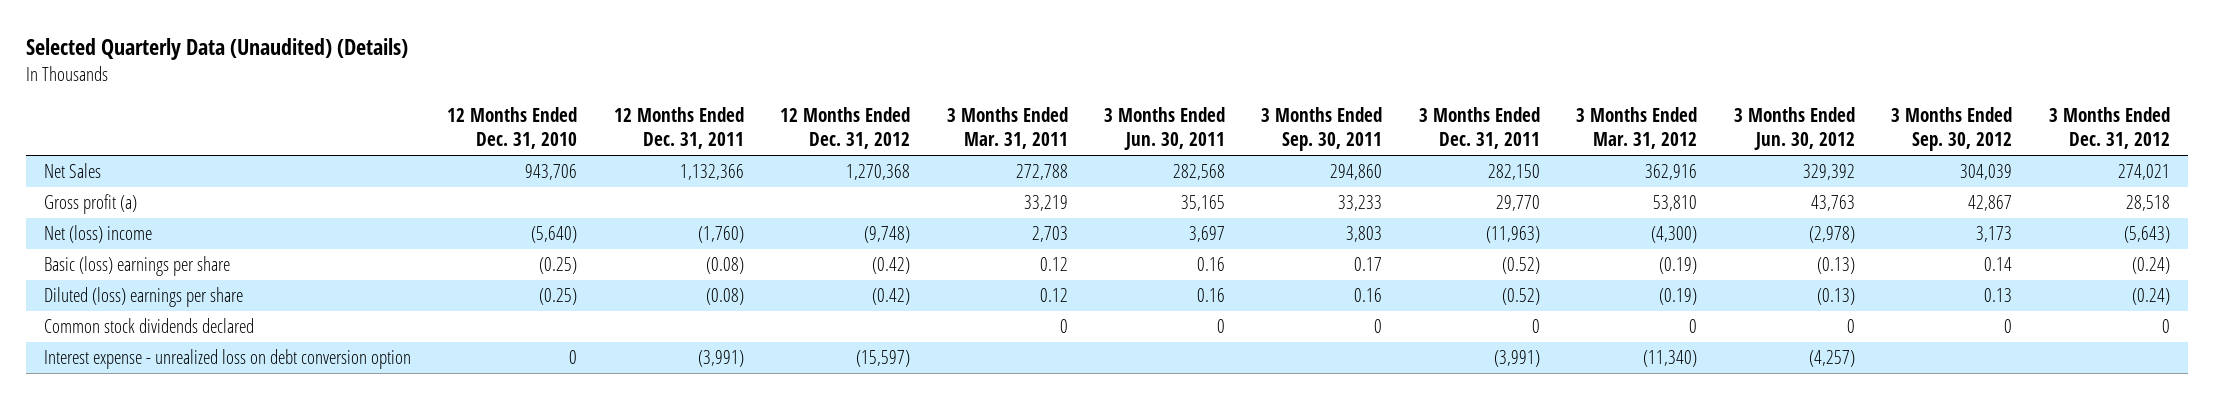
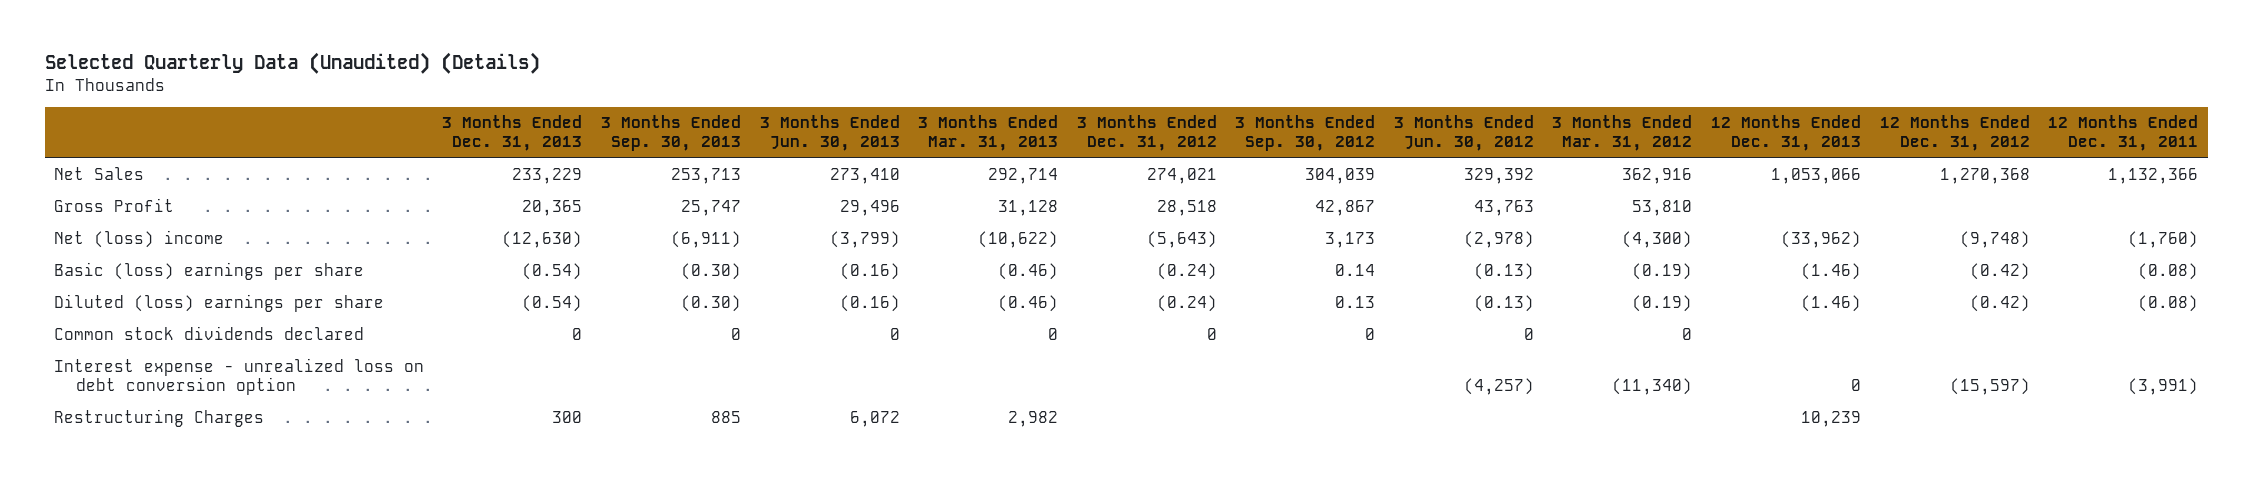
- | 12 Months Ended Dec. 31, 2010 | 12 Months Ended Dec. 31, 2011 | 12 Months Ended Dec. 31, 2012 | 3 Months Ended Mar. 31, 2011 | 3 Months Ended Jun. 30, 2011 | 3 Months Ended Sep. 30, 2011 | 3 Months Ended Dec. 31, 2011 | 3 Months Ended Mar. 31, 2012 | 3 Months Ended Jun. 30, 2012 | 3 Months Ended Sep. 30, 2012 | 3 Months Ended Dec. 31, 2012
+ | 3 Months Ended Dec. 31, 2013 | 3 Months Ended Sep. 30, 2013 | 3 Months Ended Jun. 30, 2013 | 3 Months Ended Mar. 31, 2013 | 3 Months Ended Dec. 31, 2012 | 3 Months Ended Sep. 30, 2012 | 3 Months Ended Jun. 30, 2012 | 3 Months Ended Mar. 31, 2012 | 12 Months Ended Dec. 31, 2013 | 12 Months Ended Dec. 31, 2012 | 12 Months Ended Dec. 31, 2011
- Gross profit (a) | | | | 33,219 | 35,165 | 33,233 | 29,770 | 53,810 | 43,763 | 42,867 | 28,518
+ Gross Profit | 20,365 | 25,747 | 29,496 | 31,128 | 28,518 | 42,867 | 43,763 | 53,810 | | |
+ Restructuring Charges | 300 | 885 | 6,072 | 2,982 | | | | | 10,239 | |

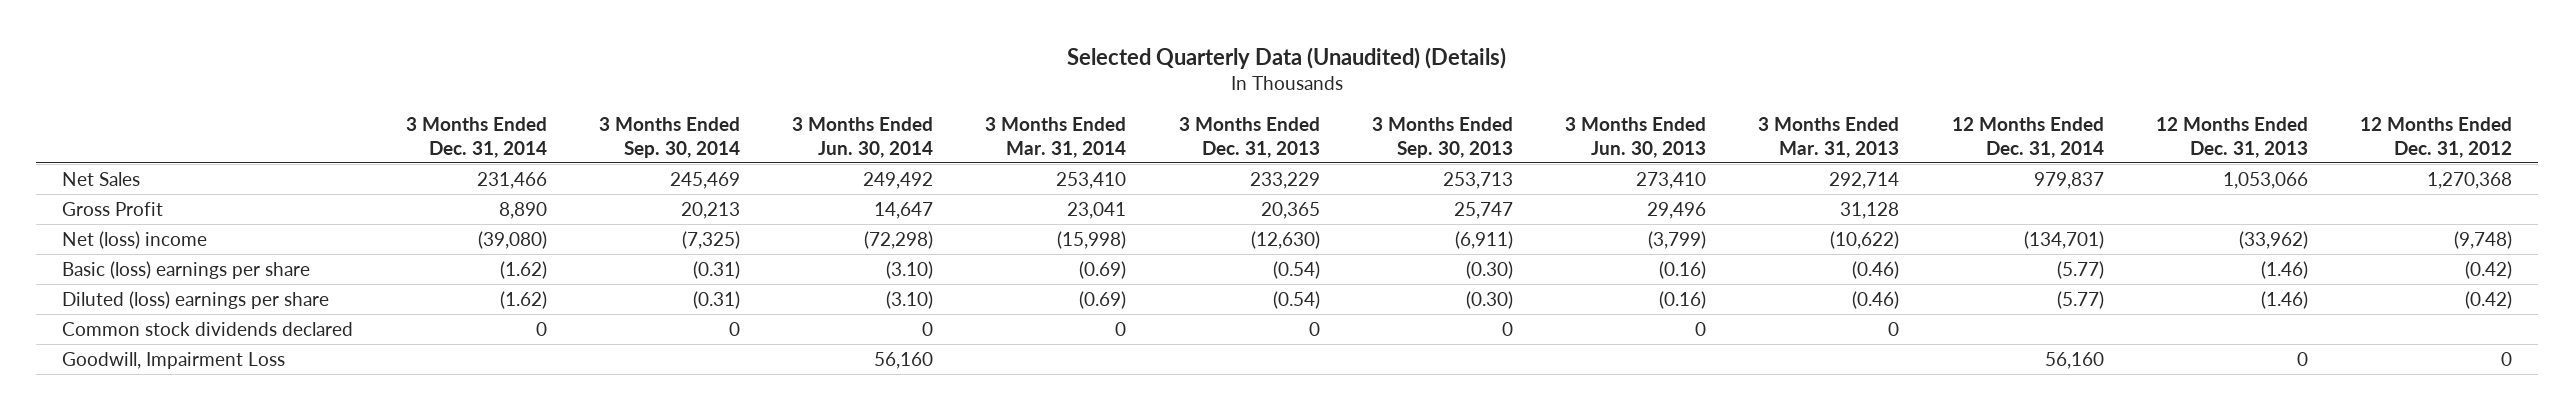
- | 3 Months Ended Dec. 31, 2013 | 3 Months Ended Sep. 30, 2013 | 3 Months Ended Jun. 30, 2013 | 3 Months Ended Mar. 31, 2013 | 3 Months Ended Dec. 31, 2012 | 3 Months Ended Sep. 30, 2012 | 3 Months Ended Jun. 30, 2012 | 3 Months Ended Mar. 31, 2012 | 12 Months Ended Dec. 31, 2013 | 12 Months Ended Dec. 31, 2012 | 12 Months Ended Dec. 31, 2011
+ | 3 Months Ended Dec. 31, 2014 | 3 Months Ended Sep. 30, 2014 | 3 Months Ended Jun. 30, 2014 | 3 Months Ended Mar. 31, 2014 | 3 Months Ended Dec. 31, 2013 | 3 Months Ended Sep. 30, 2013 | 3 Months Ended Jun. 30, 2013 | 3 Months Ended Mar. 31, 2013 | 12 Months Ended Dec. 31, 2014 | 12 Months Ended Dec. 31, 2013 | 12 Months Ended Dec. 31, 2012
- Interest expense - unrealized loss on debt conversion option | | | | | | | (4,257) | (11,340) | 0 | (15,597) | (3,991)
- Restructuring Charges | 300 | 885 | 6,072 | 2,982 | | | | | 10,239 | |
+ Goodwill, Impairment Loss | | | 56,160 | | | | | | 56,160 | 0 | 0

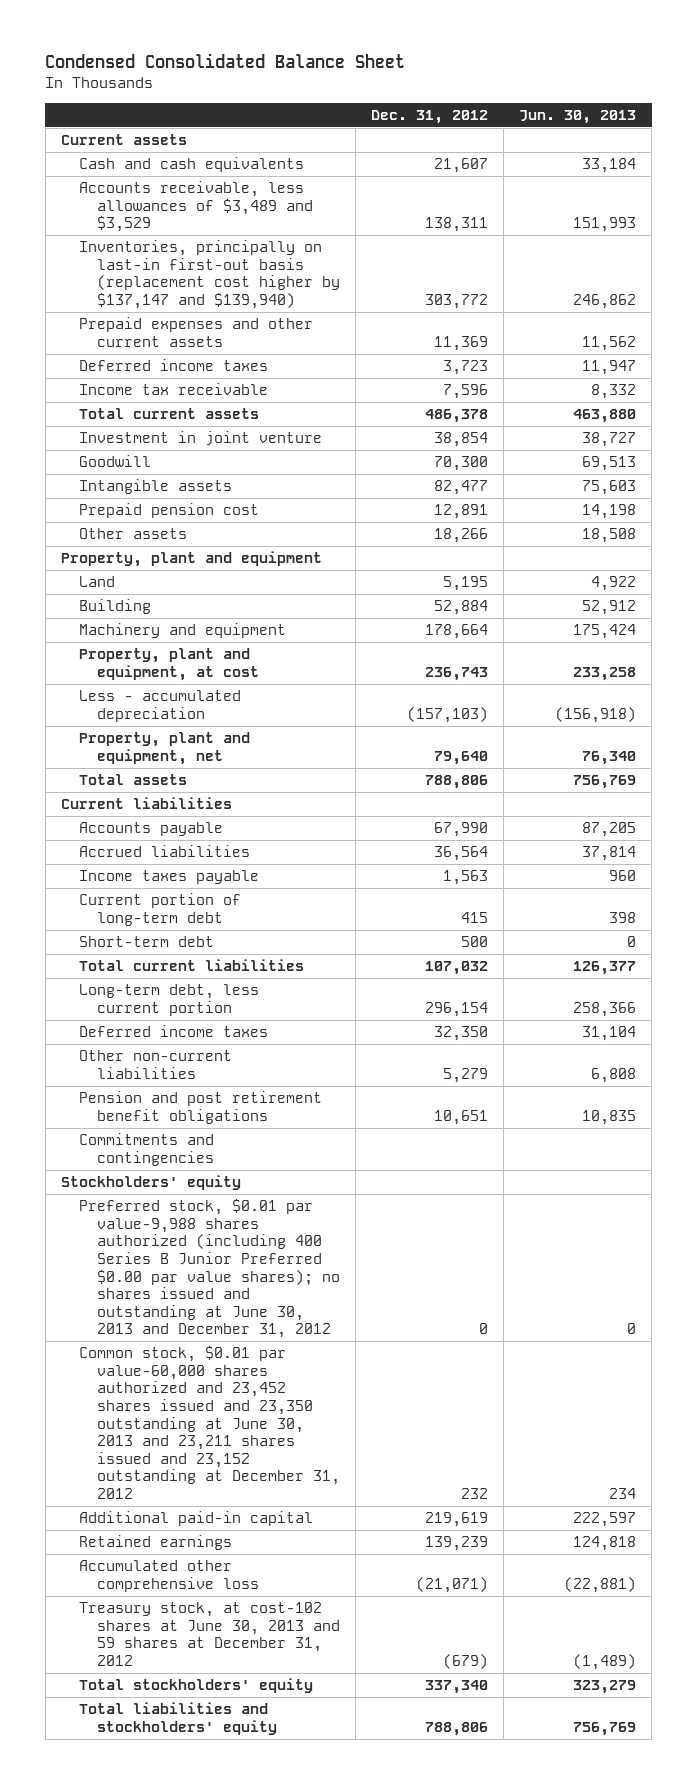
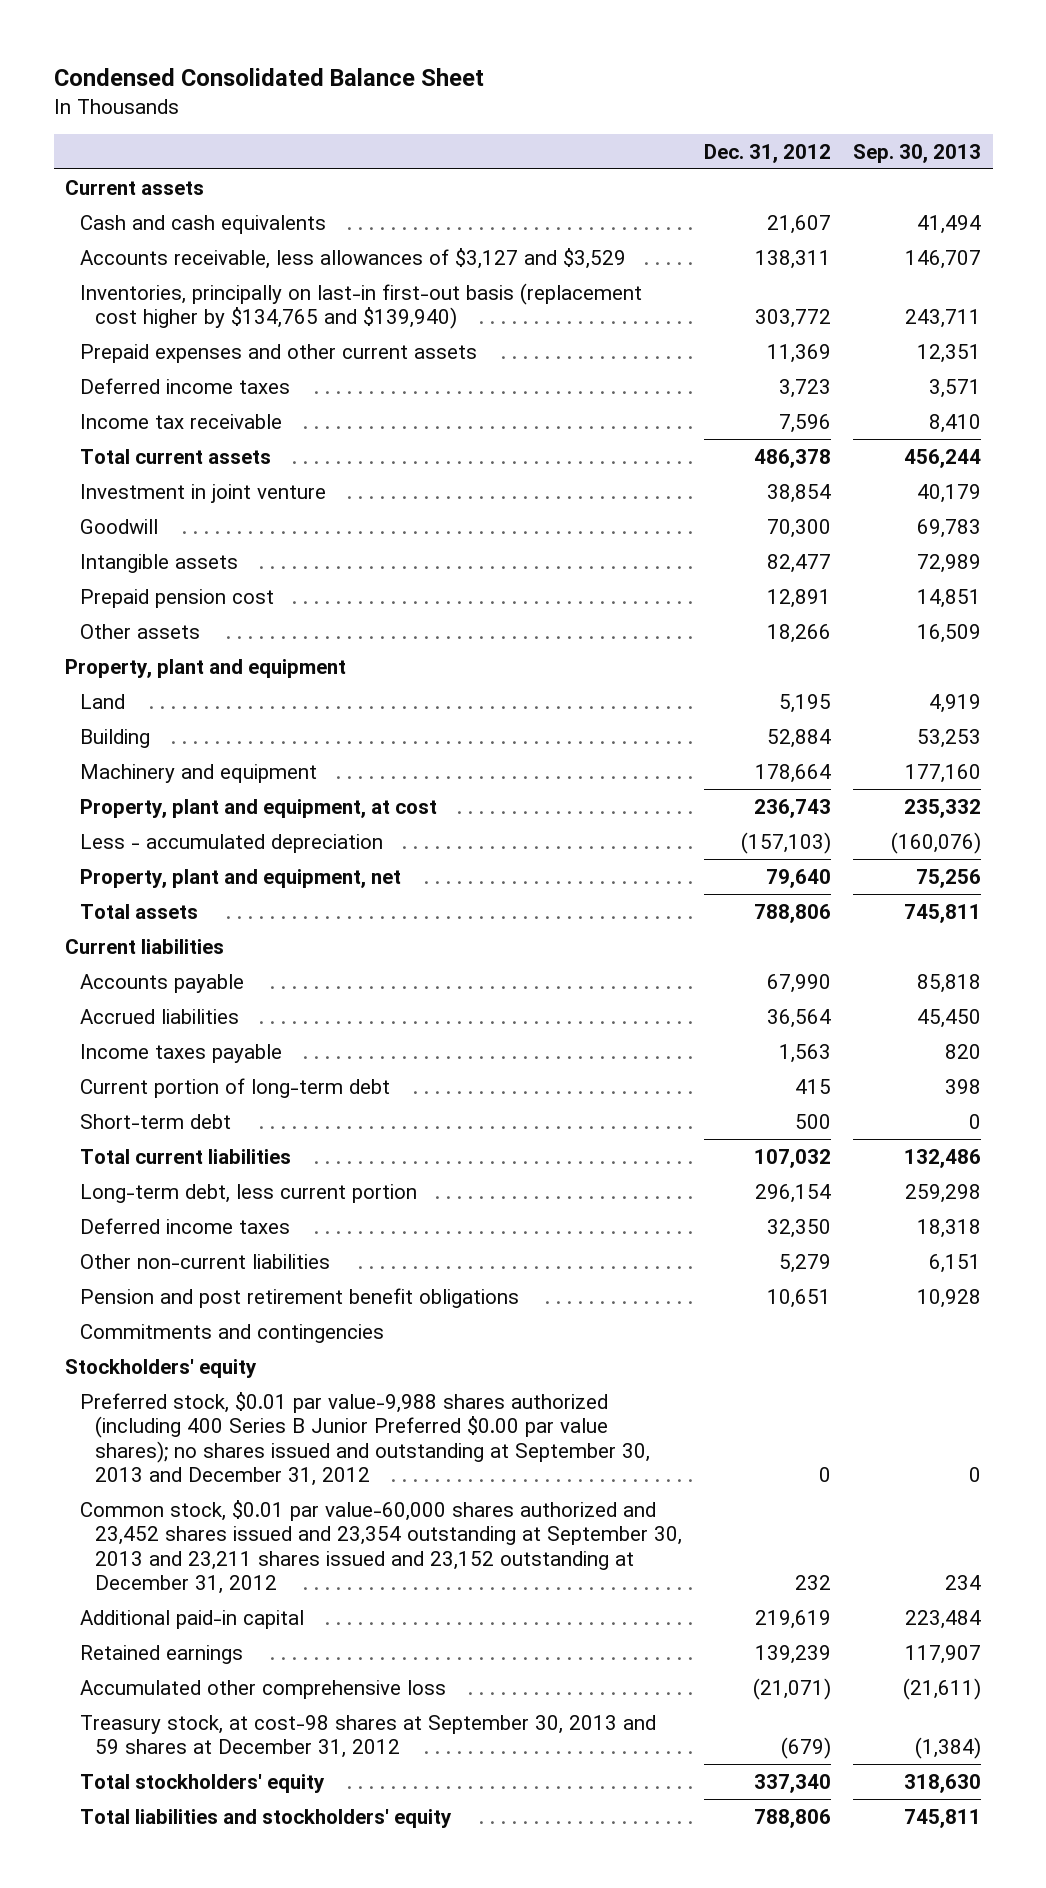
- | Dec. 31, 2012 | Jun. 30, 2013
+ | Dec. 31, 2012 | Sep. 30, 2013
- Accounts receivable, less allowances of $3,489 and $3,529 | 138,311 | 151,993
- Inventories, principally on last-in first-out basis (replacement cost higher by $137,147 and $139,940) | 303,772 | 246,862
+ Accounts receivable, less allowances of $3,127 and $3,529 | 138,311 | 146,707
+ Inventories, principally on last-in first-out basis (replacement cost higher by $134,765 and $139,940) | 303,772 | 243,711
- Preferred stock, $0.01 par value-9,988 shares authorized (including 400 Series B Junior Preferred $0.00 par value shares); no shares issued and outstanding at June 30, 2013 and December 31, 2012 | 0 | 0
- Common stock, $0.01 par value-60,000 shares authorized and 23,452 shares issued and 23,350 outstanding at June 30, 2013 and 23,211 shares issued and 23,152 outstanding at December 31, 2012 | 232 | 234
+ Preferred stock, $0.01 par value-9,988 shares authorized (including 400 Series B Junior Preferred $0.00 par value shares); no shares issued and outstanding at September 30, 2013 and December 31, 2012 | 0 | 0
+ Common stock, $0.01 par value-60,000 shares authorized and 23,452 shares issued and 23,354 outstanding at September 30, 2013 and 23,211 shares issued and 23,152 outstanding at December 31, 2012 | 232 | 234
- Treasury stock, at cost-102 shares at June 30, 2013 and 59 shares at December 31, 2012 | (679) | (1,489)
+ Treasury stock, at cost-98 shares at September 30, 2013 and 59 shares at December 31, 2012 | (679) | (1,384)

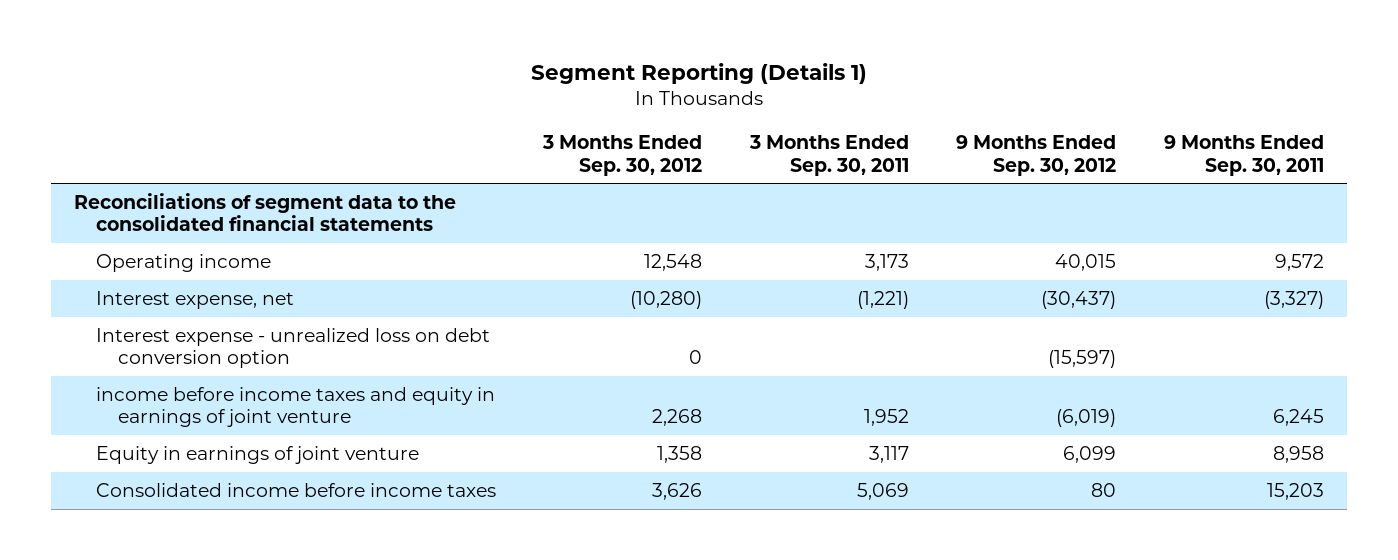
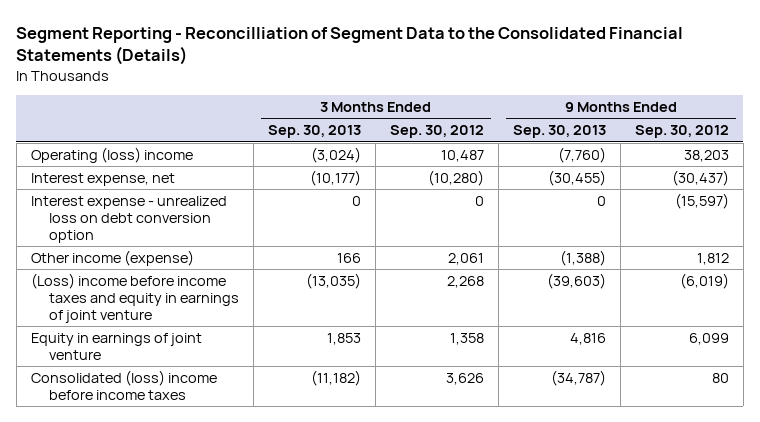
- Segment Reporting (Details 1)
+ Segment Reporting - Reconcilliation of Segment Data to the Consolidated Financial Statements (Details)
- | 3 Months Ended Sep. 30, 2012 | 3 Months Ended Sep. 30, 2011 | 9 Months Ended Sep. 30, 2012 | 9 Months Ended Sep. 30, 2011
+ | 3 Months Ended Sep. 30, 2013 | 3 Months Ended Sep. 30, 2012 | 9 Months Ended Sep. 30, 2013 | 9 Months Ended Sep. 30, 2012
- Reconciliations of segment data to the consolidated financial statements
- Operating income | 12,548 | 3,173 | 40,015 | 9,572
+ Operating (loss) income | (3,024) | 10,487 | (7,760) | 38,203
- income before income taxes and equity in earnings of joint venture | 2,268 | 1,952 | (6,019) | 6,245
+ Other income (expense) | 166 | 2,061 | (1,388) | 1,812
+ (Loss) income before income taxes and equity in earnings of joint venture | (13,035) | 2,268 | (39,603) | (6,019)
- Consolidated income before income taxes | 3,626 | 5,069 | 80 | 15,203
+ Consolidated (loss) income before income taxes | (11,182) | 3,626 | (34,787) | 80

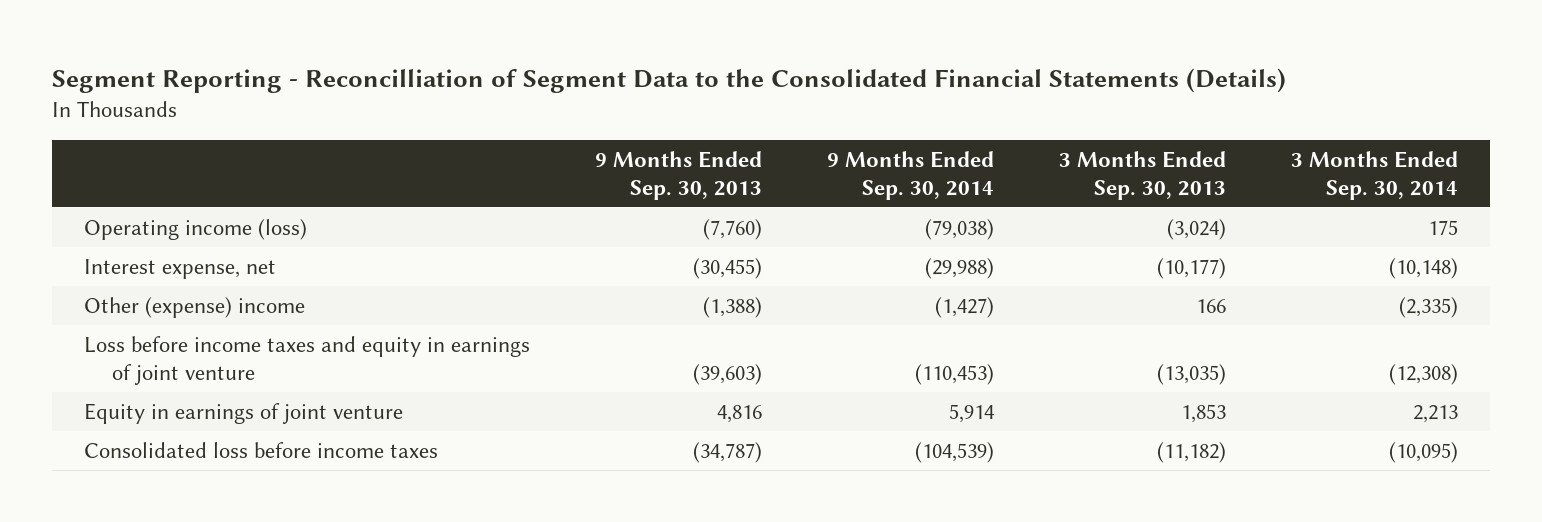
- | 3 Months Ended Sep. 30, 2013 | 3 Months Ended Sep. 30, 2012 | 9 Months Ended Sep. 30, 2013 | 9 Months Ended Sep. 30, 2012
+ | 9 Months Ended Sep. 30, 2013 | 9 Months Ended Sep. 30, 2014 | 3 Months Ended Sep. 30, 2013 | 3 Months Ended Sep. 30, 2014
- Operating (loss) income | (3,024) | 10,487 | (7,760) | 38,203
+ Operating income (loss) | (7,760) | (79,038) | (3,024) | 175
- Interest expense - unrealized loss on debt conversion option | 0 | 0 | 0 | (15,597)
- Other income (expense) | 166 | 2,061 | (1,388) | 1,812
- (Loss) income before income taxes and equity in earnings of joint venture | (13,035) | 2,268 | (39,603) | (6,019)
+ Other (expense) income | (1,388) | (1,427) | 166 | (2,335)
+ Loss before income taxes and equity in earnings of joint venture | (39,603) | (110,453) | (13,035) | (12,308)
- Consolidated (loss) income before income taxes | (11,182) | 3,626 | (34,787) | 80
+ Consolidated loss before income taxes | (34,787) | (104,539) | (11,182) | (10,095)

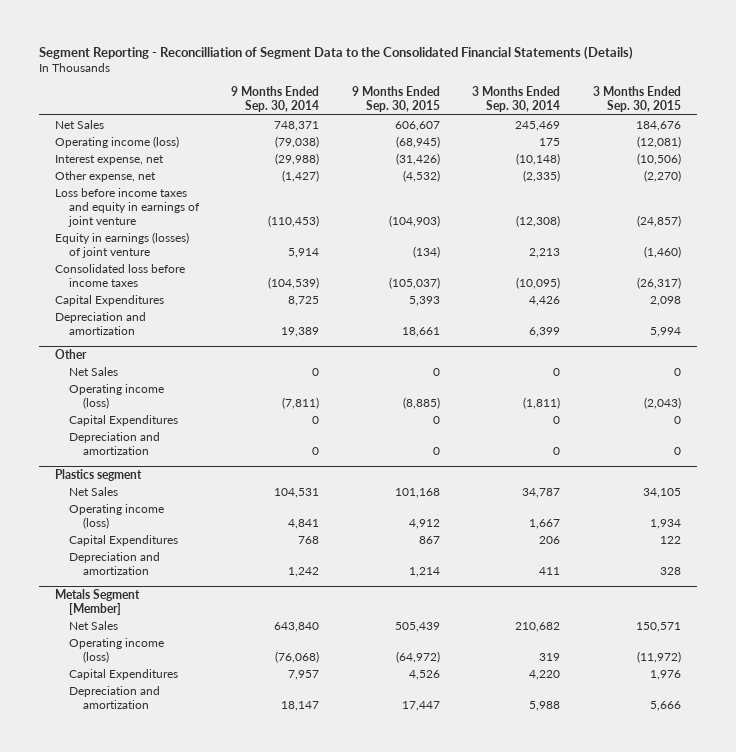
- | 9 Months Ended Sep. 30, 2013 | 9 Months Ended Sep. 30, 2014 | 3 Months Ended Sep. 30, 2013 | 3 Months Ended Sep. 30, 2014
+ | 9 Months Ended Sep. 30, 2014 | 9 Months Ended Sep. 30, 2015 | 3 Months Ended Sep. 30, 2014 | 3 Months Ended Sep. 30, 2015
+ Net Sales | 748,371 | 606,607 | 245,469 | 184,676
- Other (expense) income | (1,388) | (1,427) | 166 | (2,335)
+ Other expense, net | (1,427) | (4,532) | (2,335) | (2,270)
- Equity in earnings of joint venture | 4,816 | 5,914 | 1,853 | 2,213
+ Equity in earnings (losses) of joint venture | 5,914 | (134) | 2,213 | (1,460)
+ Capital Expenditures | 8,725 | 5,393 | 4,426 | 2,098
+ Depreciation and amortization | 19,389 | 18,661 | 6,399 | 5,994
+ Other
+ Net Sales | 0 | 0 | 0 | 0
+ Operating income (loss) | (7,811) | (8,885) | (1,811) | (2,043)
+ Capital Expenditures | 0 | 0 | 0 | 0
+ Depreciation and amortization | 0 | 0 | 0 | 0
+ Plastics segment
+ Net Sales | 104,531 | 101,168 | 34,787 | 34,105
+ Operating income (loss) | 4,841 | 4,912 | 1,667 | 1,934
+ Capital Expenditures | 768 | 867 | 206 | 122
+ Depreciation and amortization | 1,242 | 1,214 | 411 | 328
+ Metals Segment [Member]
+ Net Sales | 643,840 | 505,439 | 210,682 | 150,571
+ Operating income (loss) | (76,068) | (64,972) | 319 | (11,972)
+ Capital Expenditures | 7,957 | 4,526 | 4,220 | 1,976
+ Depreciation and amortization | 18,147 | 17,447 | 5,988 | 5,666

